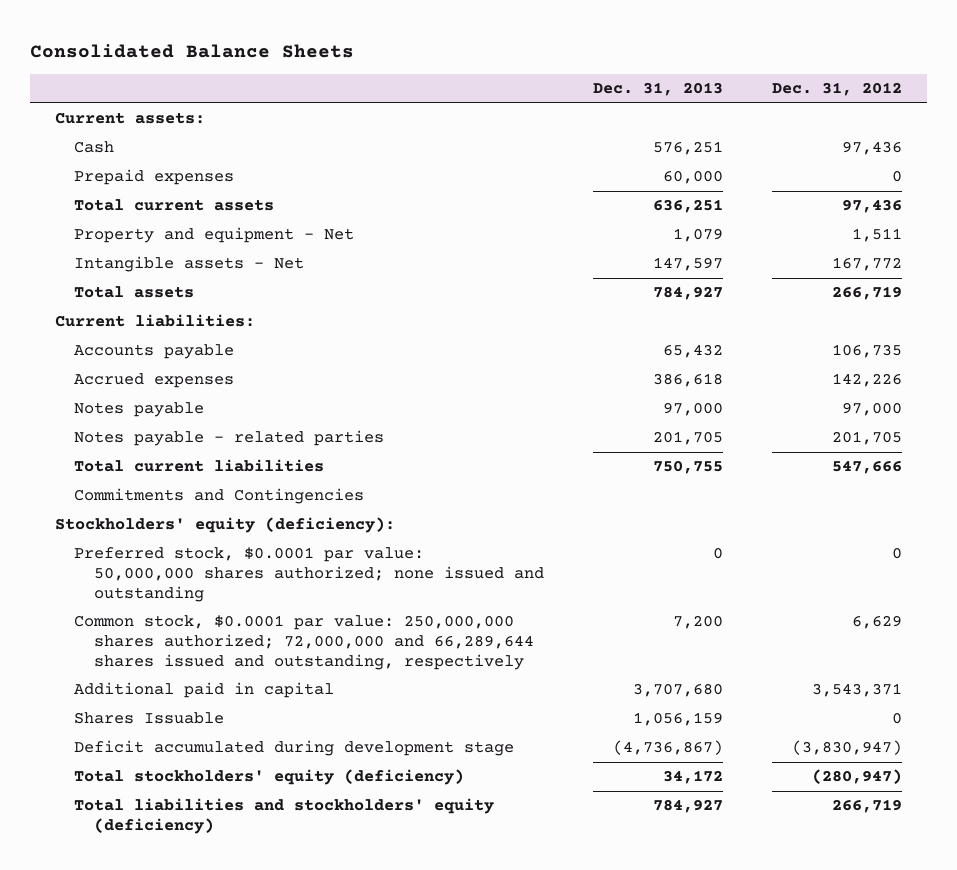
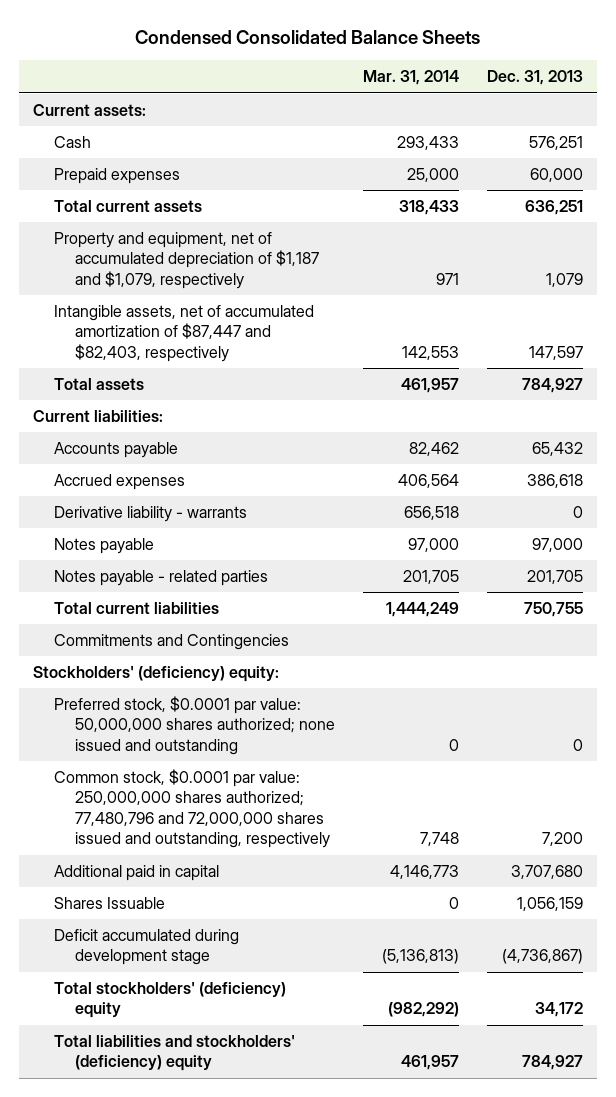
- Consolidated Balance Sheets
+ Condensed Consolidated Balance Sheets
- | Dec. 31, 2013 | Dec. 31, 2012
+ | Mar. 31, 2014 | Dec. 31, 2013
- Property and equipment - Net | 1,079 | 1,511
- Intangible assets - Net | 147,597 | 167,772
+ Property and equipment, net of accumulated depreciation of $1,187 and $1,079, respectively | 971 | 1,079
+ Intangible assets, net of accumulated amortization of $87,447 and $82,403, respectively | 142,553 | 147,597
+ Derivative liability - warrants | 656,518 | 0
- Stockholders' equity (deficiency):
+ Stockholders' (deficiency) equity:
- Common stock, $0.0001 par value: 250,000,000 shares authorized; 72,000,000 and 66,289,644 shares issued and outstanding, respectively | 7,200 | 6,629
+ Common stock, $0.0001 par value: 250,000,000 shares authorized; 77,480,796 and 72,000,000 shares issued and outstanding, respectively | 7,748 | 7,200
- Total stockholders' equity (deficiency) | 34,172 | (280,947)
- Total liabilities and stockholders' equity (deficiency) | 784,927 | 266,719
+ Total stockholders' (deficiency) equity | (982,292) | 34,172
+ Total liabilities and stockholders' (deficiency) equity | 461,957 | 784,927

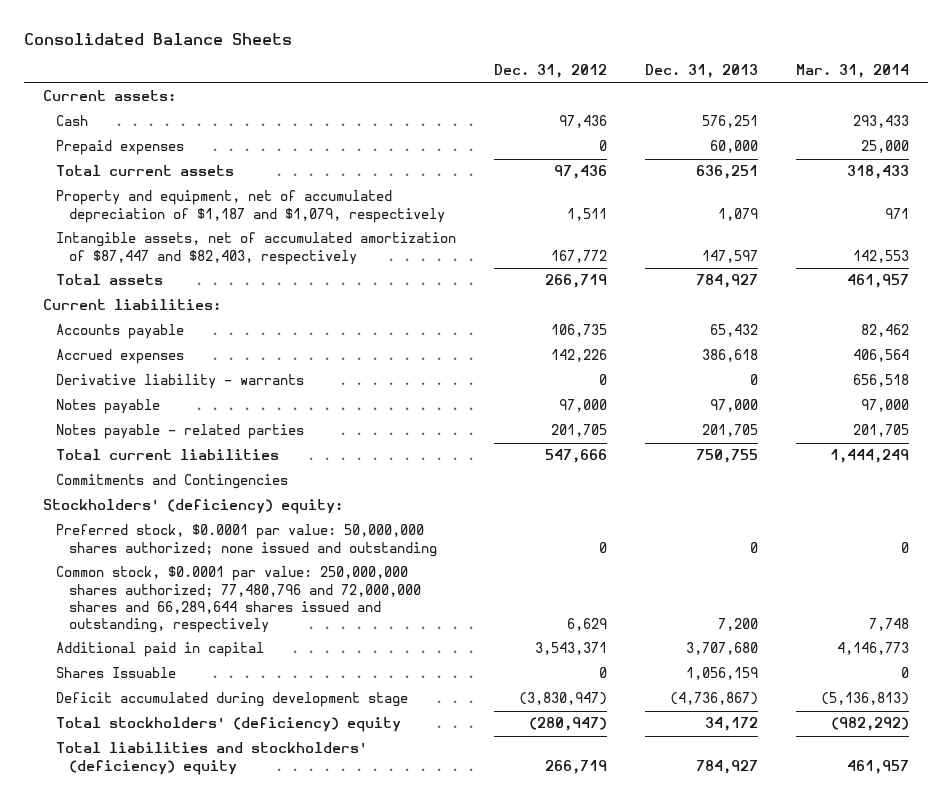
- Condensed Consolidated Balance Sheets
+ Consolidated Balance Sheets
- | Mar. 31, 2014 | Dec. 31, 2013
+ | Dec. 31, 2012 | Dec. 31, 2013 | Mar. 31, 2014
- Common stock, $0.0001 par value: 250,000,000 shares authorized; 77,480,796 and 72,000,000 shares issued and outstanding, respectively | 7,748 | 7,200
+ Common stock, $0.0001 par value: 250,000,000 shares authorized; 77,480,796 and 72,000,000 shares and 66,289,644 shares issued and outstanding, respectively | 6,629 | 7,200 | 7,748

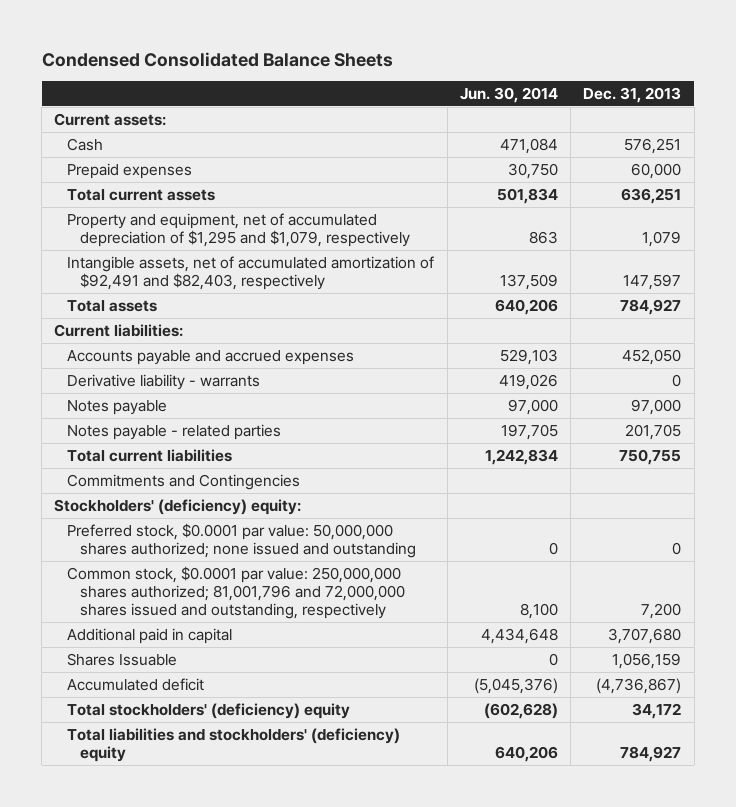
- Consolidated Balance Sheets
+ Condensed Consolidated Balance Sheets
- | Dec. 31, 2012 | Dec. 31, 2013 | Mar. 31, 2014
+ | Jun. 30, 2014 | Dec. 31, 2013
- Property and equipment, net of accumulated depreciation of $1,187 and $1,079, respectively | 1,511 | 1,079 | 971
- Intangible assets, net of accumulated amortization of $87,447 and $82,403, respectively | 167,772 | 147,597 | 142,553
+ Property and equipment, net of accumulated depreciation of $1,295 and $1,079, respectively | 863 | 1,079
+ Intangible assets, net of accumulated amortization of $92,491 and $82,403, respectively | 137,509 | 147,597
- Accounts payable | 106,735 | 65,432 | 82,462
- Accrued expenses | 142,226 | 386,618 | 406,564
+ Accounts payable and accrued expenses | 529,103 | 452,050
- Common stock, $0.0001 par value: 250,000,000 shares authorized; 77,480,796 and 72,000,000 shares and 66,289,644 shares issued and outstanding, respectively | 6,629 | 7,200 | 7,748
+ Common stock, $0.0001 par value: 250,000,000 shares authorized; 81,001,796 and 72,000,000 shares issued and outstanding, respectively | 8,100 | 7,200
- Deficit accumulated during development stage | (3,830,947) | (4,736,867) | (5,136,813)
+ Accumulated deficit | (5,045,376) | (4,736,867)

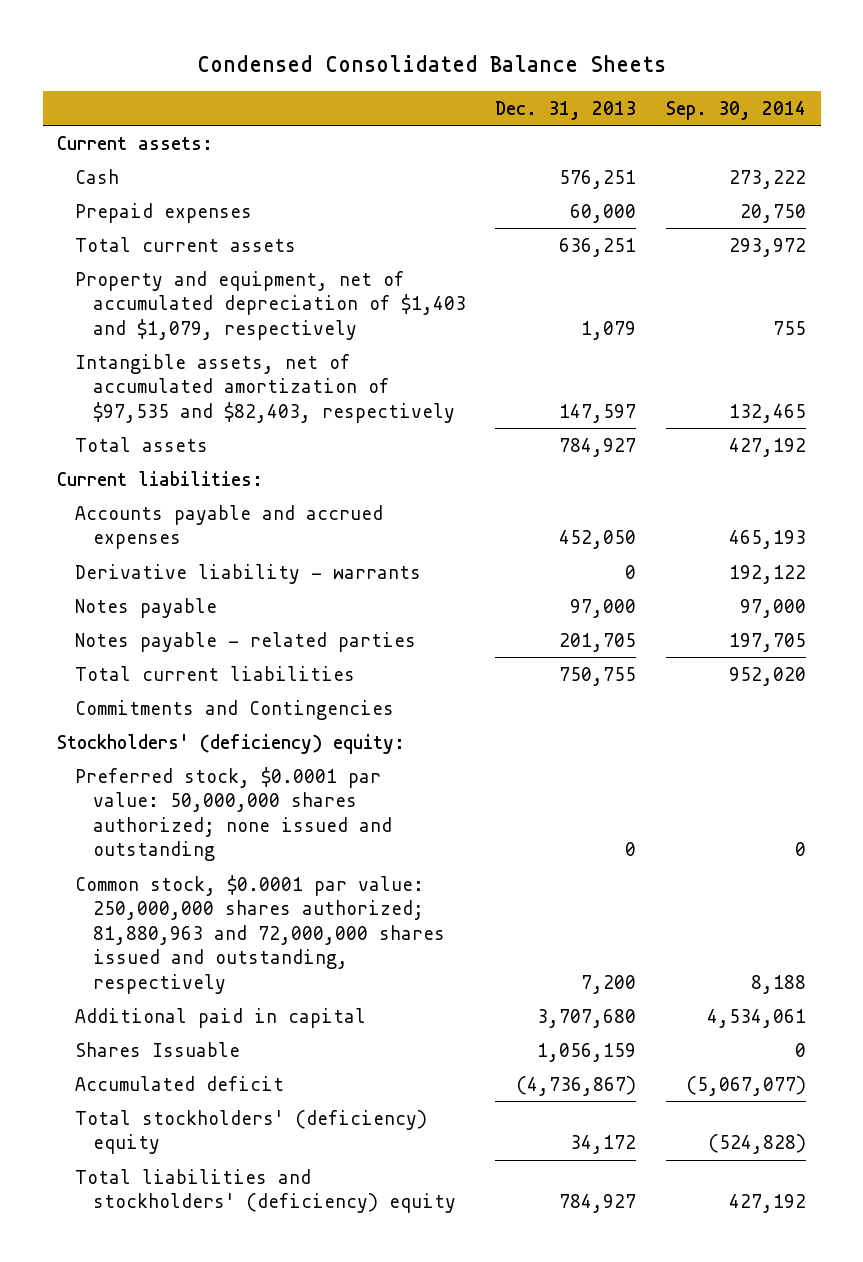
- | Jun. 30, 2014 | Dec. 31, 2013
+ | Dec. 31, 2013 | Sep. 30, 2014
- Property and equipment, net of accumulated depreciation of $1,295 and $1,079, respectively | 863 | 1,079
- Intangible assets, net of accumulated amortization of $92,491 and $82,403, respectively | 137,509 | 147,597
+ Property and equipment, net of accumulated depreciation of $1,403 and $1,079, respectively | 1,079 | 755
+ Intangible assets, net of accumulated amortization of $97,535 and $82,403, respectively | 147,597 | 132,465
- Common stock, $0.0001 par value: 250,000,000 shares authorized; 81,001,796 and 72,000,000 shares issued and outstanding, respectively | 8,100 | 7,200
+ Common stock, $0.0001 par value: 250,000,000 shares authorized; 81,880,963 and 72,000,000 shares issued and outstanding, respectively | 7,200 | 8,188

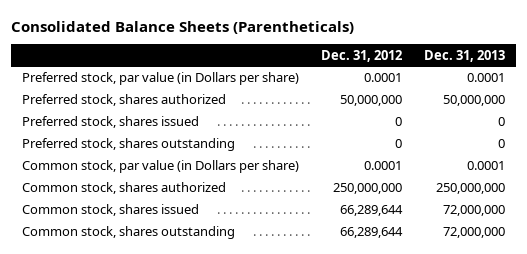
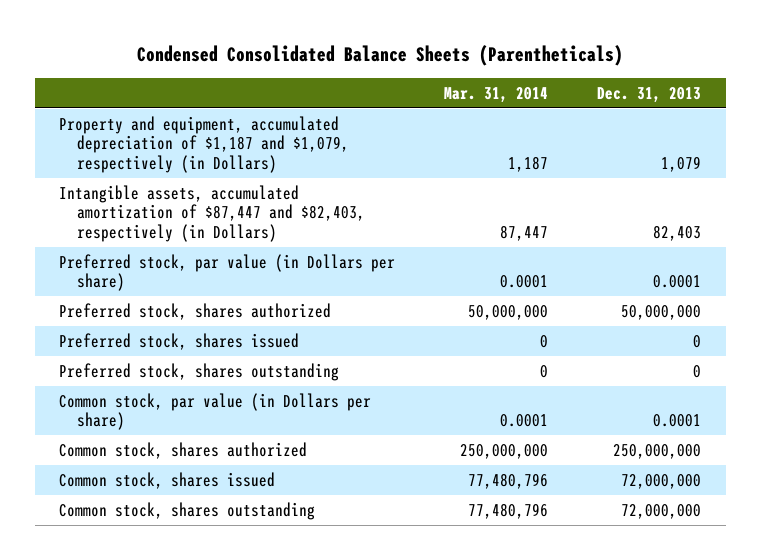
- Consolidated Balance Sheets (Parentheticals)
+ Condensed Consolidated Balance Sheets (Parentheticals)
- | Dec. 31, 2012 | Dec. 31, 2013
+ | Mar. 31, 2014 | Dec. 31, 2013
+ Property and equipment, accumulated depreciation of $1,187 and $1,079, respectively (in Dollars) | 1,187 | 1,079
+ Intangible assets, accumulated amortization of $87,447 and $82,403, respectively (in Dollars) | 87,447 | 82,403

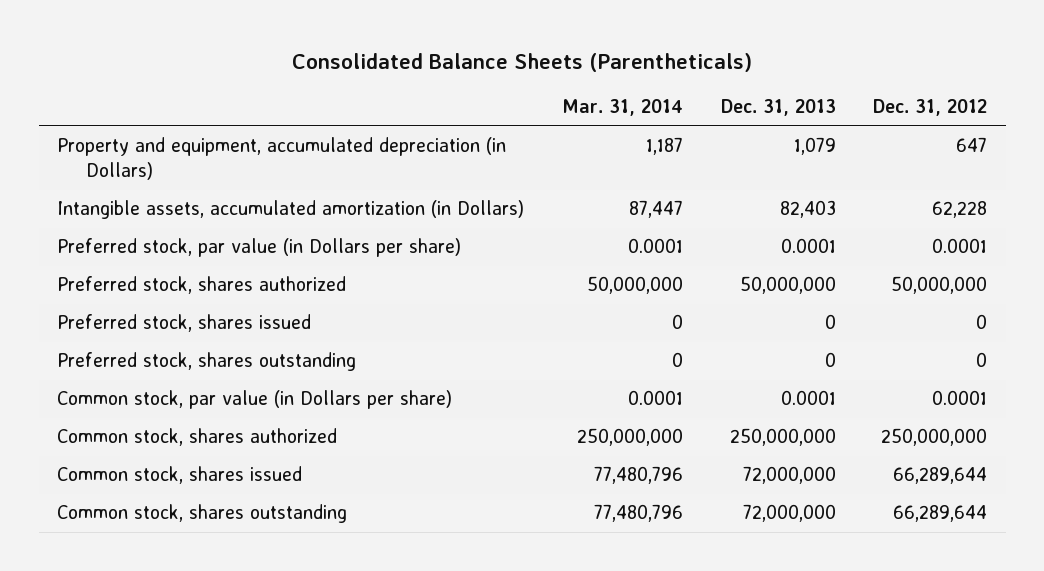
- Condensed Consolidated Balance Sheets (Parentheticals)
+ Consolidated Balance Sheets (Parentheticals)
- | Mar. 31, 2014 | Dec. 31, 2013
+ | Mar. 31, 2014 | Dec. 31, 2013 | Dec. 31, 2012
- Property and equipment, accumulated depreciation of $1,187 and $1,079, respectively (in Dollars) | 1,187 | 1,079
- Intangible assets, accumulated amortization of $87,447 and $82,403, respectively (in Dollars) | 87,447 | 82,403
+ Property and equipment, accumulated depreciation (in Dollars) | 1,187 | 1,079 | 647
+ Intangible assets, accumulated amortization (in Dollars) | 87,447 | 82,403 | 62,228

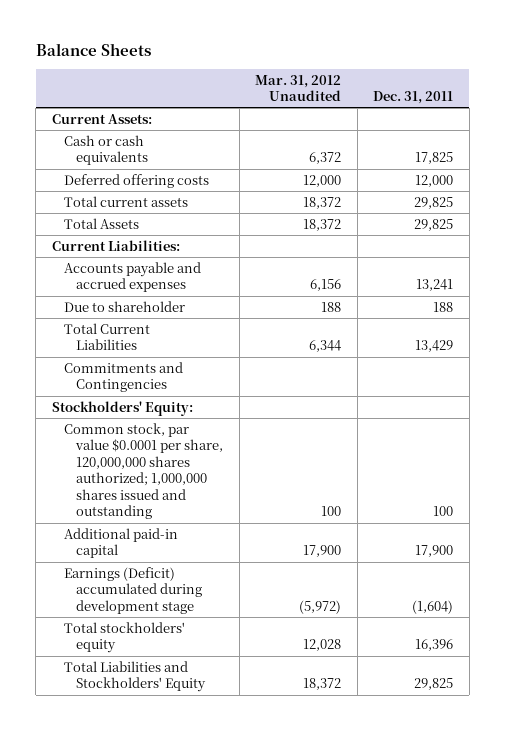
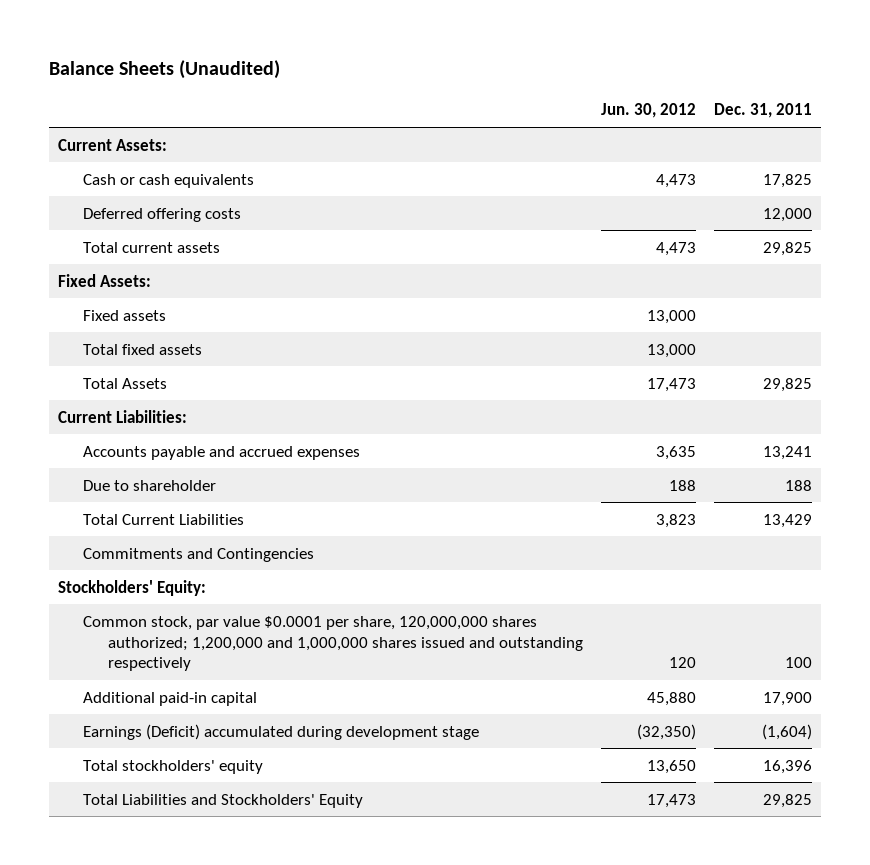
- Balance Sheets
+ Balance Sheets (Unaudited)
- | Mar. 31, 2012 Unaudited | Dec. 31, 2011
+ | Jun. 30, 2012 | Dec. 31, 2011
+ Fixed Assets:
+ Fixed assets | 13,000 |
+ Total fixed assets | 13,000 |
- Common stock, par value $0.0001 per share, 120,000,000 shares authorized; 1,000,000 shares issued and outstanding | 100 | 100
+ Common stock, par value $0.0001 per share, 120,000,000 shares authorized; 1,200,000 and 1,000,000 shares issued and outstanding respectively | 120 | 100

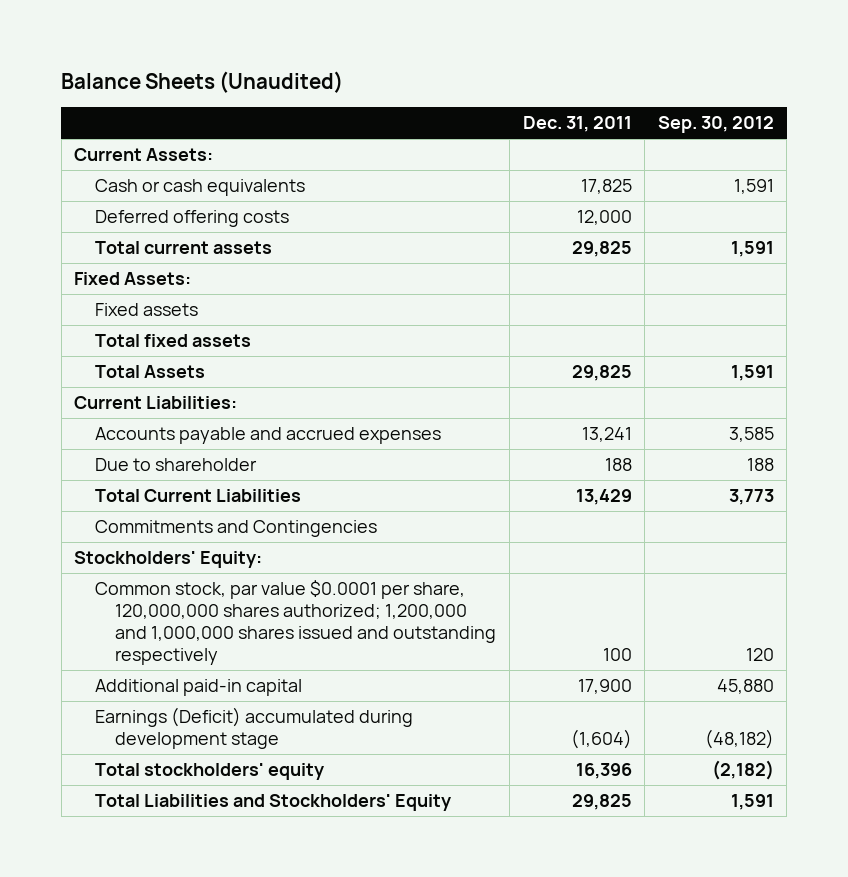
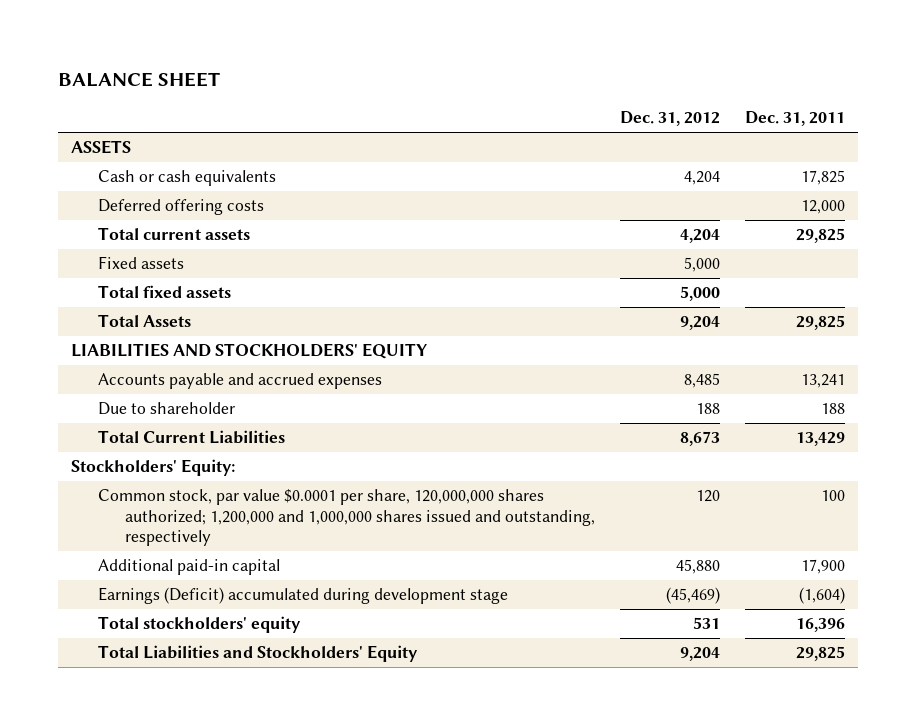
- Balance Sheets (Unaudited)
+ BALANCE SHEET
- | Dec. 31, 2011 | Sep. 30, 2012
+ | Dec. 31, 2012 | Dec. 31, 2011
- Current Assets:
+ ASSETS
- Fixed Assets:
- Current Liabilities:
+ LIABILITIES AND STOCKHOLDERS' EQUITY
- Commitments and Contingencies
- Common stock, par value $0.0001 per share, 120,000,000 shares authorized; 1,200,000 and 1,000,000 shares issued and outstanding respectively | 100 | 120
+ Common stock, par value $0.0001 per share, 120,000,000 shares authorized; 1,200,000 and 1,000,000 shares issued and outstanding, respectively | 120 | 100

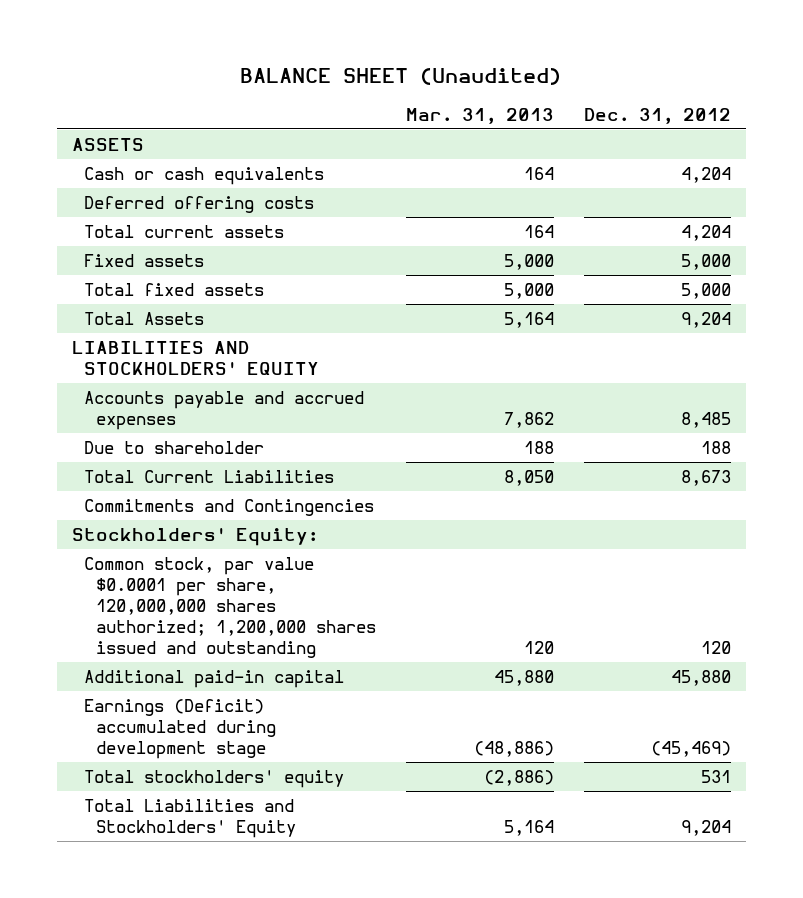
- BALANCE SHEET
+ BALANCE SHEET (Unaudited)
- | Dec. 31, 2012 | Dec. 31, 2011
+ | Mar. 31, 2013 | Dec. 31, 2012
+ Commitments and Contingencies
- Common stock, par value $0.0001 per share, 120,000,000 shares authorized; 1,200,000 and 1,000,000 shares issued and outstanding, respectively | 120 | 100
+ Common stock, par value $0.0001 per share, 120,000,000 shares authorized; 1,200,000 shares issued and outstanding | 120 | 120

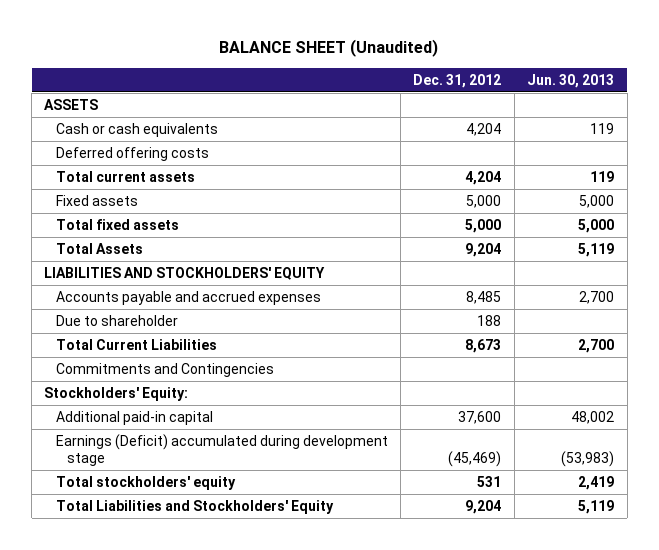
- | Mar. 31, 2013 | Dec. 31, 2012
+ | Dec. 31, 2012 | Jun. 30, 2013
- Common stock, par value $0.0001 per share, 120,000,000 shares authorized; 1,200,000 shares issued and outstanding | 120 | 120
- Additional paid-in capital | 45,880 | 45,880
+ Additional paid-in capital | 37,600 | 48,002

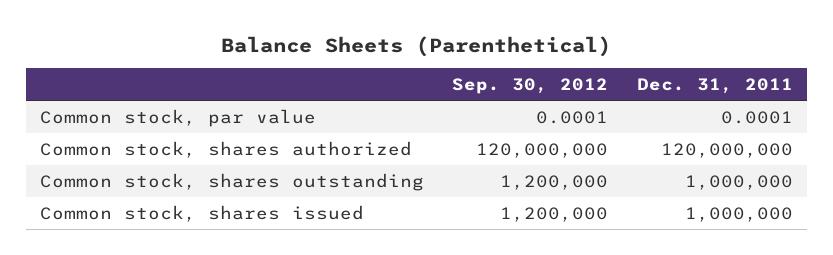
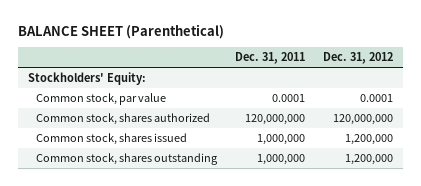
- Balance Sheets (Parenthetical)
+ BALANCE SHEET (Parenthetical)
- | Sep. 30, 2012 | Dec. 31, 2011
+ | Dec. 31, 2011 | Dec. 31, 2012
+ Stockholders' Equity:
moved down: Common stock, shares outstanding | 1,000,000 | 1,200,000

